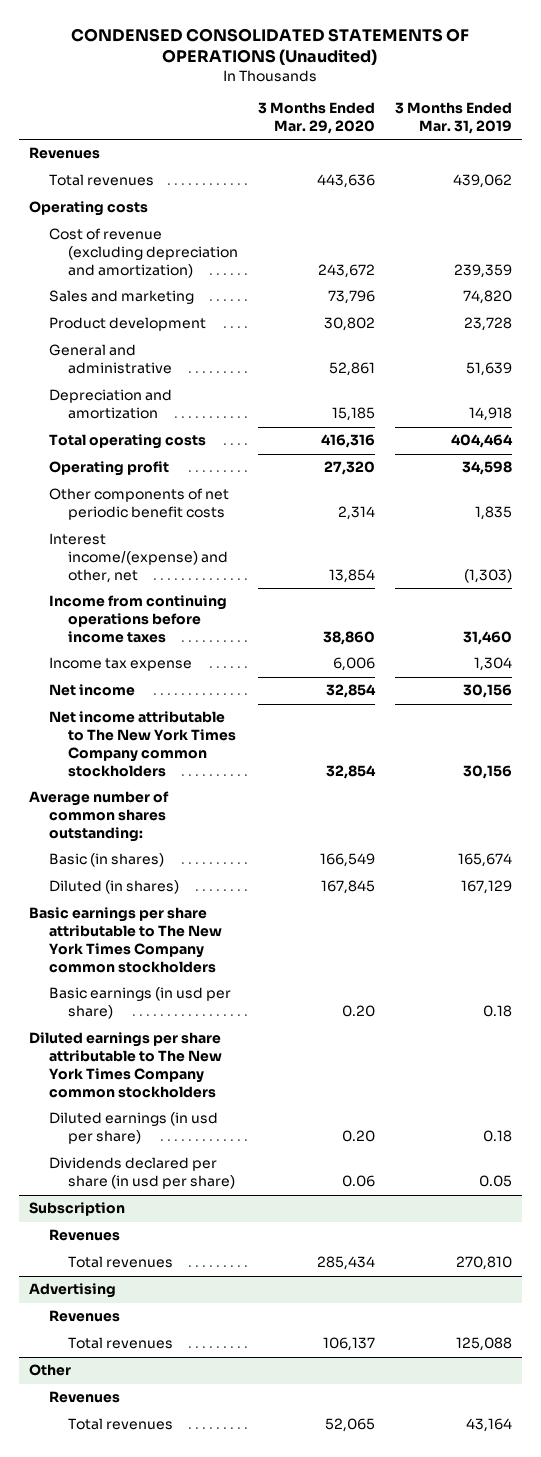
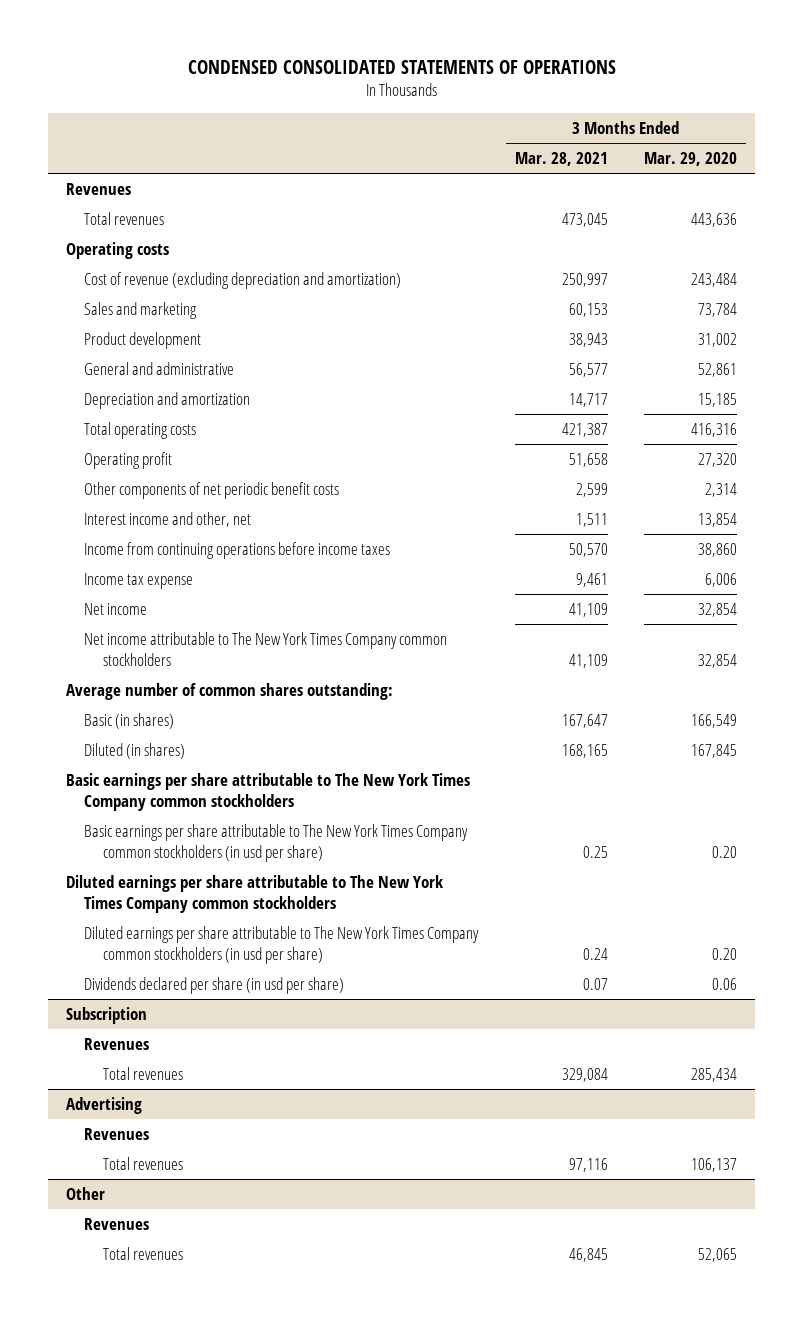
- CONDENSED CONSOLIDATED STATEMENTS OF OPERATIONS (Unaudited)
+ CONDENSED CONSOLIDATED STATEMENTS OF OPERATIONS
- | 3 Months Ended Mar. 29, 2020 | 3 Months Ended Mar. 31, 2019
+ | 3 Months Ended Mar. 28, 2021 | 3 Months Ended Mar. 29, 2020
- Cost of revenue (excluding depreciation and amortization) | 243,672 | 239,359
- Sales and marketing | 73,796 | 74,820
- Product development | 30,802 | 23,728
+ Cost of revenue (excluding depreciation and amortization) | 250,997 | 243,484
+ Sales and marketing | 60,153 | 73,784
+ Product development | 38,943 | 31,002
- Interest income/(expense) and other, net | 13,854 | (1,303)
+ Interest income and other, net | 1,511 | 13,854
- Basic earnings (in usd per share) | 0.20 | 0.18
+ Basic earnings per share attributable to The New York Times Company common stockholders (in usd per share) | 0.25 | 0.20
- Diluted earnings (in usd per share) | 0.20 | 0.18
+ Diluted earnings per share attributable to The New York Times Company common stockholders (in usd per share) | 0.24 | 0.20

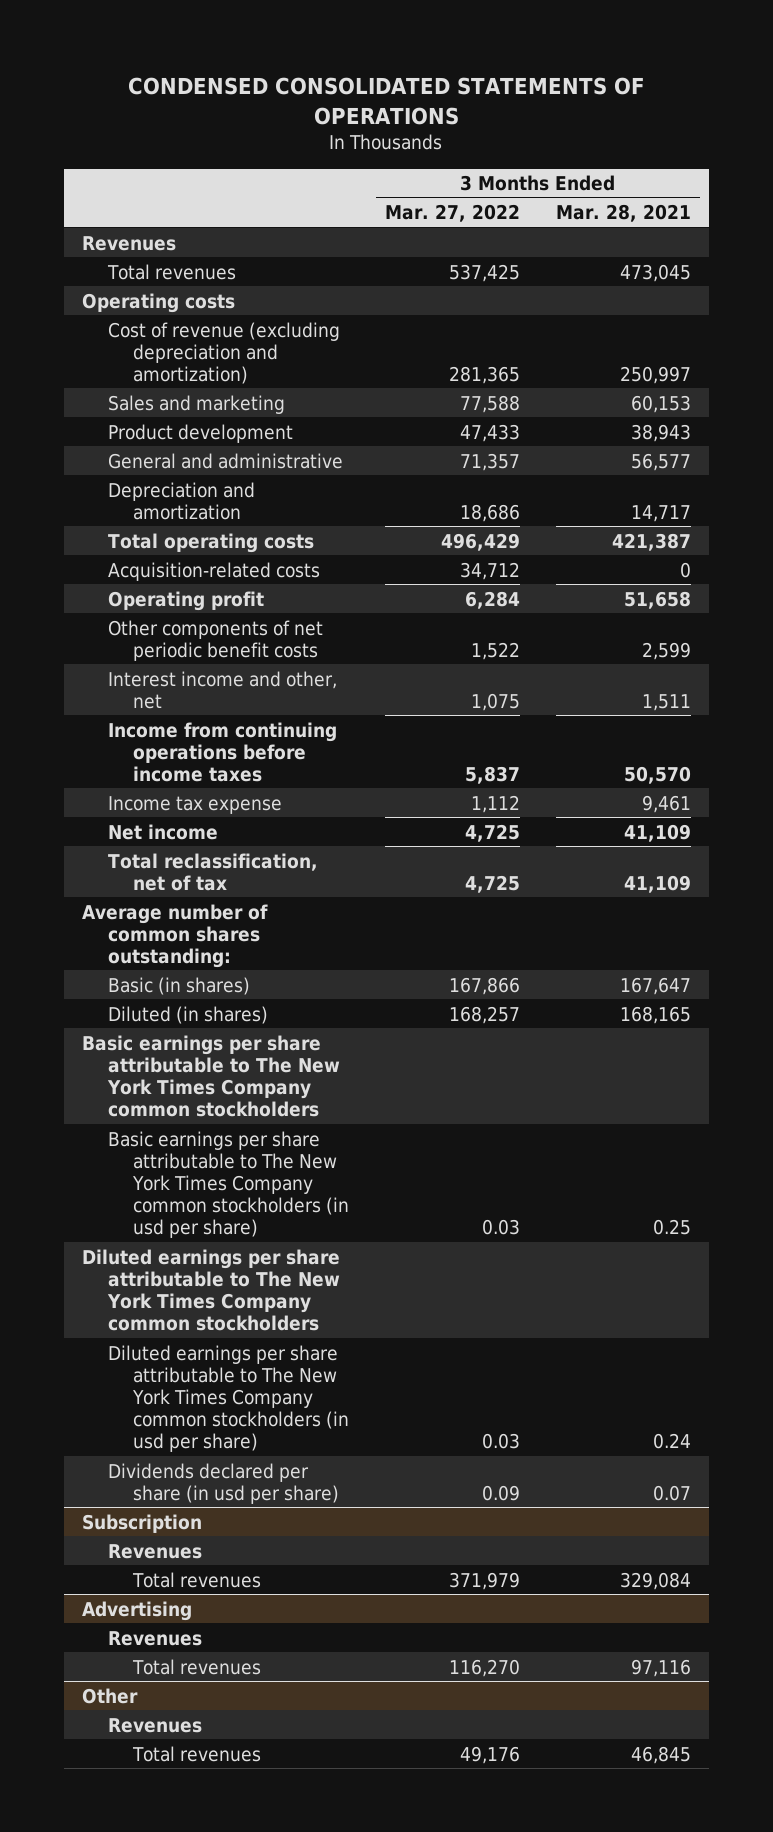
- | 3 Months Ended Mar. 28, 2021 | 3 Months Ended Mar. 29, 2020
+ | 3 Months Ended Mar. 27, 2022 | 3 Months Ended Mar. 28, 2021
+ Acquisition-related costs | 34,712 | 0
- Net income attributable to The New York Times Company common stockholders | 41,109 | 32,854
+ Total reclassification, net of tax | 4,725 | 41,109

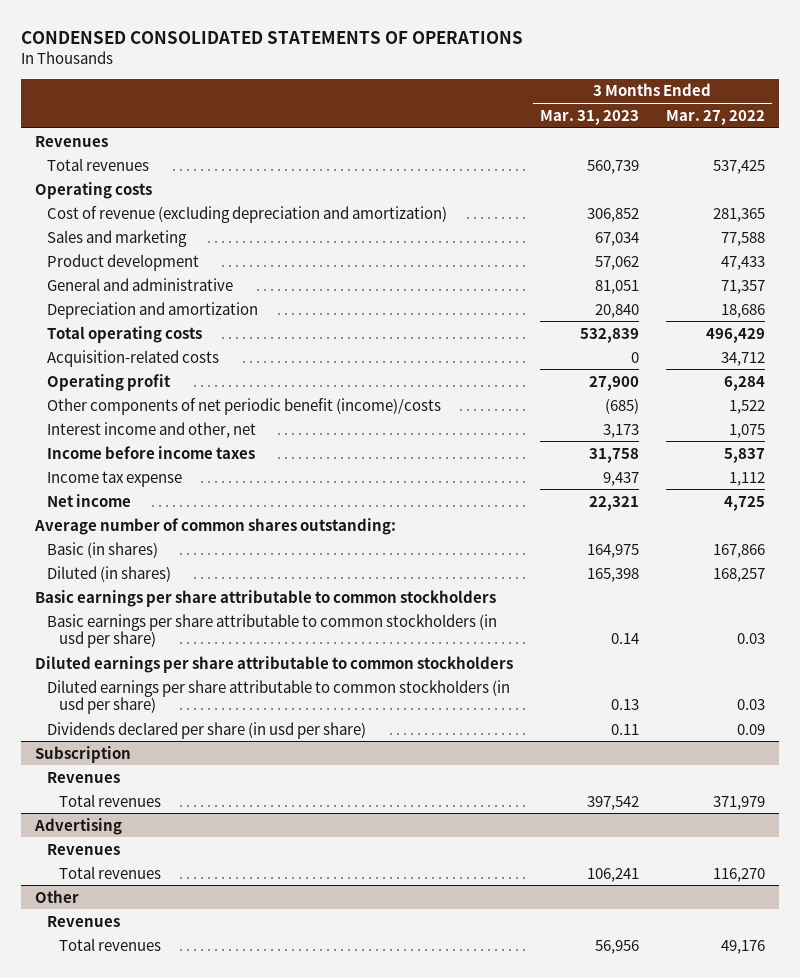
- | 3 Months Ended Mar. 27, 2022 | 3 Months Ended Mar. 28, 2021
+ | 3 Months Ended Mar. 31, 2023 | 3 Months Ended Mar. 27, 2022
- Other components of net periodic benefit costs | 1,522 | 2,599
+ Other components of net periodic benefit (income)/costs | (685) | 1,522
- Income from continuing operations before income taxes | 5,837 | 50,570
+ Income before income taxes | 31,758 | 5,837
- Total reclassification, net of tax | 4,725 | 41,109
- Basic earnings per share attributable to The New York Times Company common stockholders
- Basic earnings per share attributable to The New York Times Company common stockholders (in usd per share) | 0.03 | 0.25
- Diluted earnings per share attributable to The New York Times Company common stockholders
- Diluted earnings per share attributable to The New York Times Company common stockholders (in usd per share) | 0.03 | 0.24
+ Basic earnings per share attributable to common stockholders
+ Basic earnings per share attributable to common stockholders (in usd per share) | 0.14 | 0.03
+ Diluted earnings per share attributable to common stockholders
+ Diluted earnings per share attributable to common stockholders (in usd per share) | 0.13 | 0.03

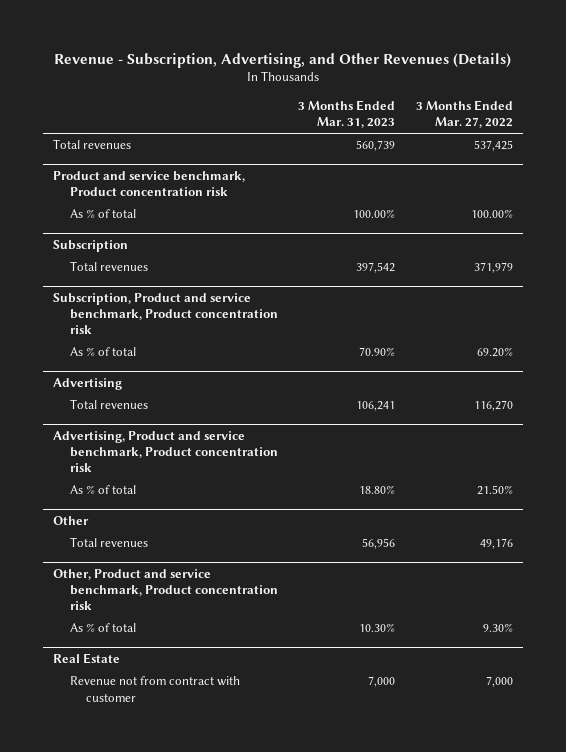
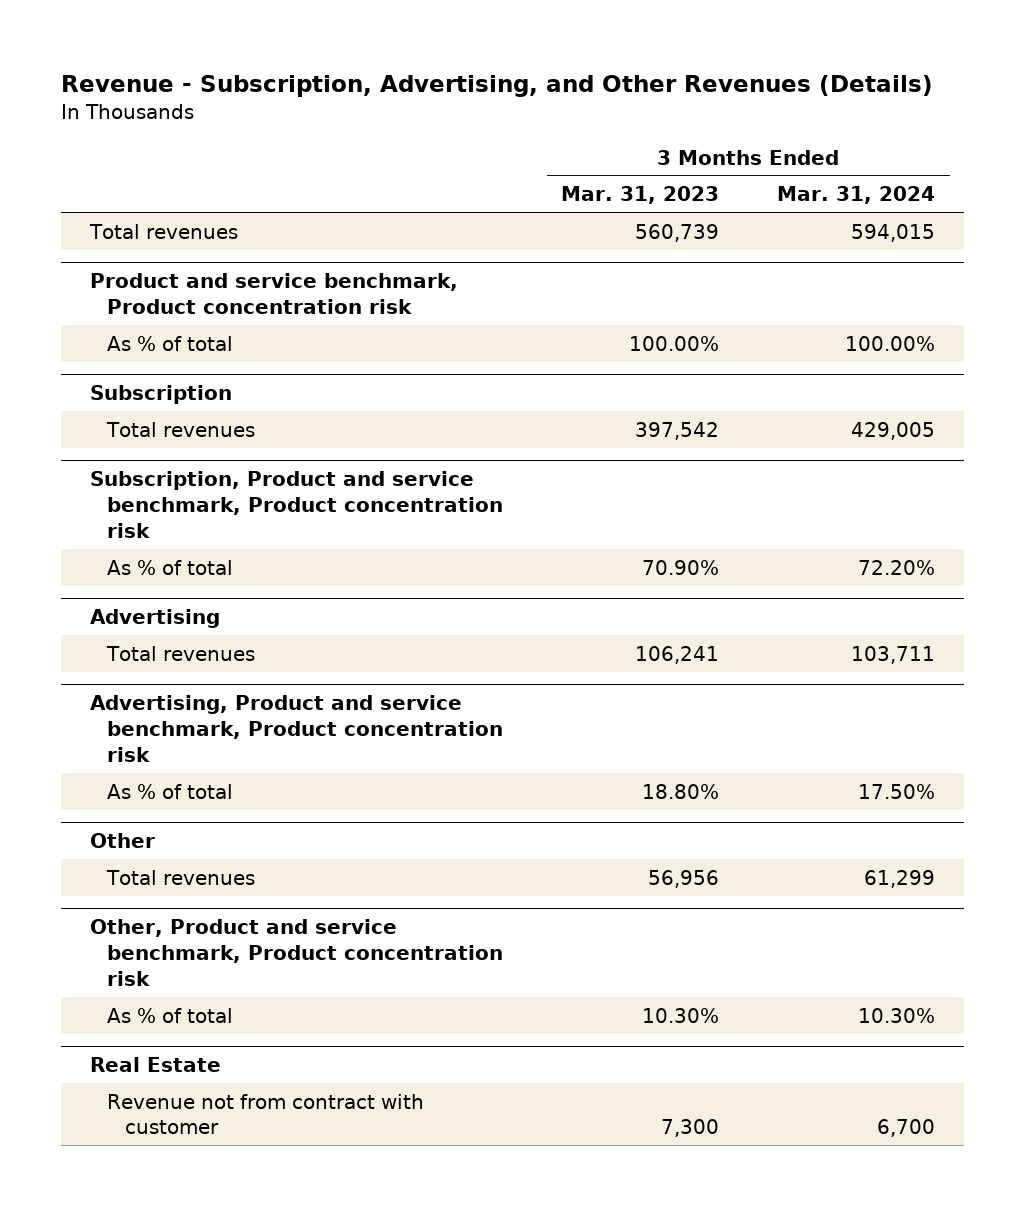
- | 3 Months Ended Mar. 31, 2023 | 3 Months Ended Mar. 27, 2022
+ | 3 Months Ended Mar. 31, 2023 | 3 Months Ended Mar. 31, 2024
@ Real Estate
- Revenue not from contract with customer | 7,000 | 7,000
+ Revenue not from contract with customer | 7,300 | 6,700

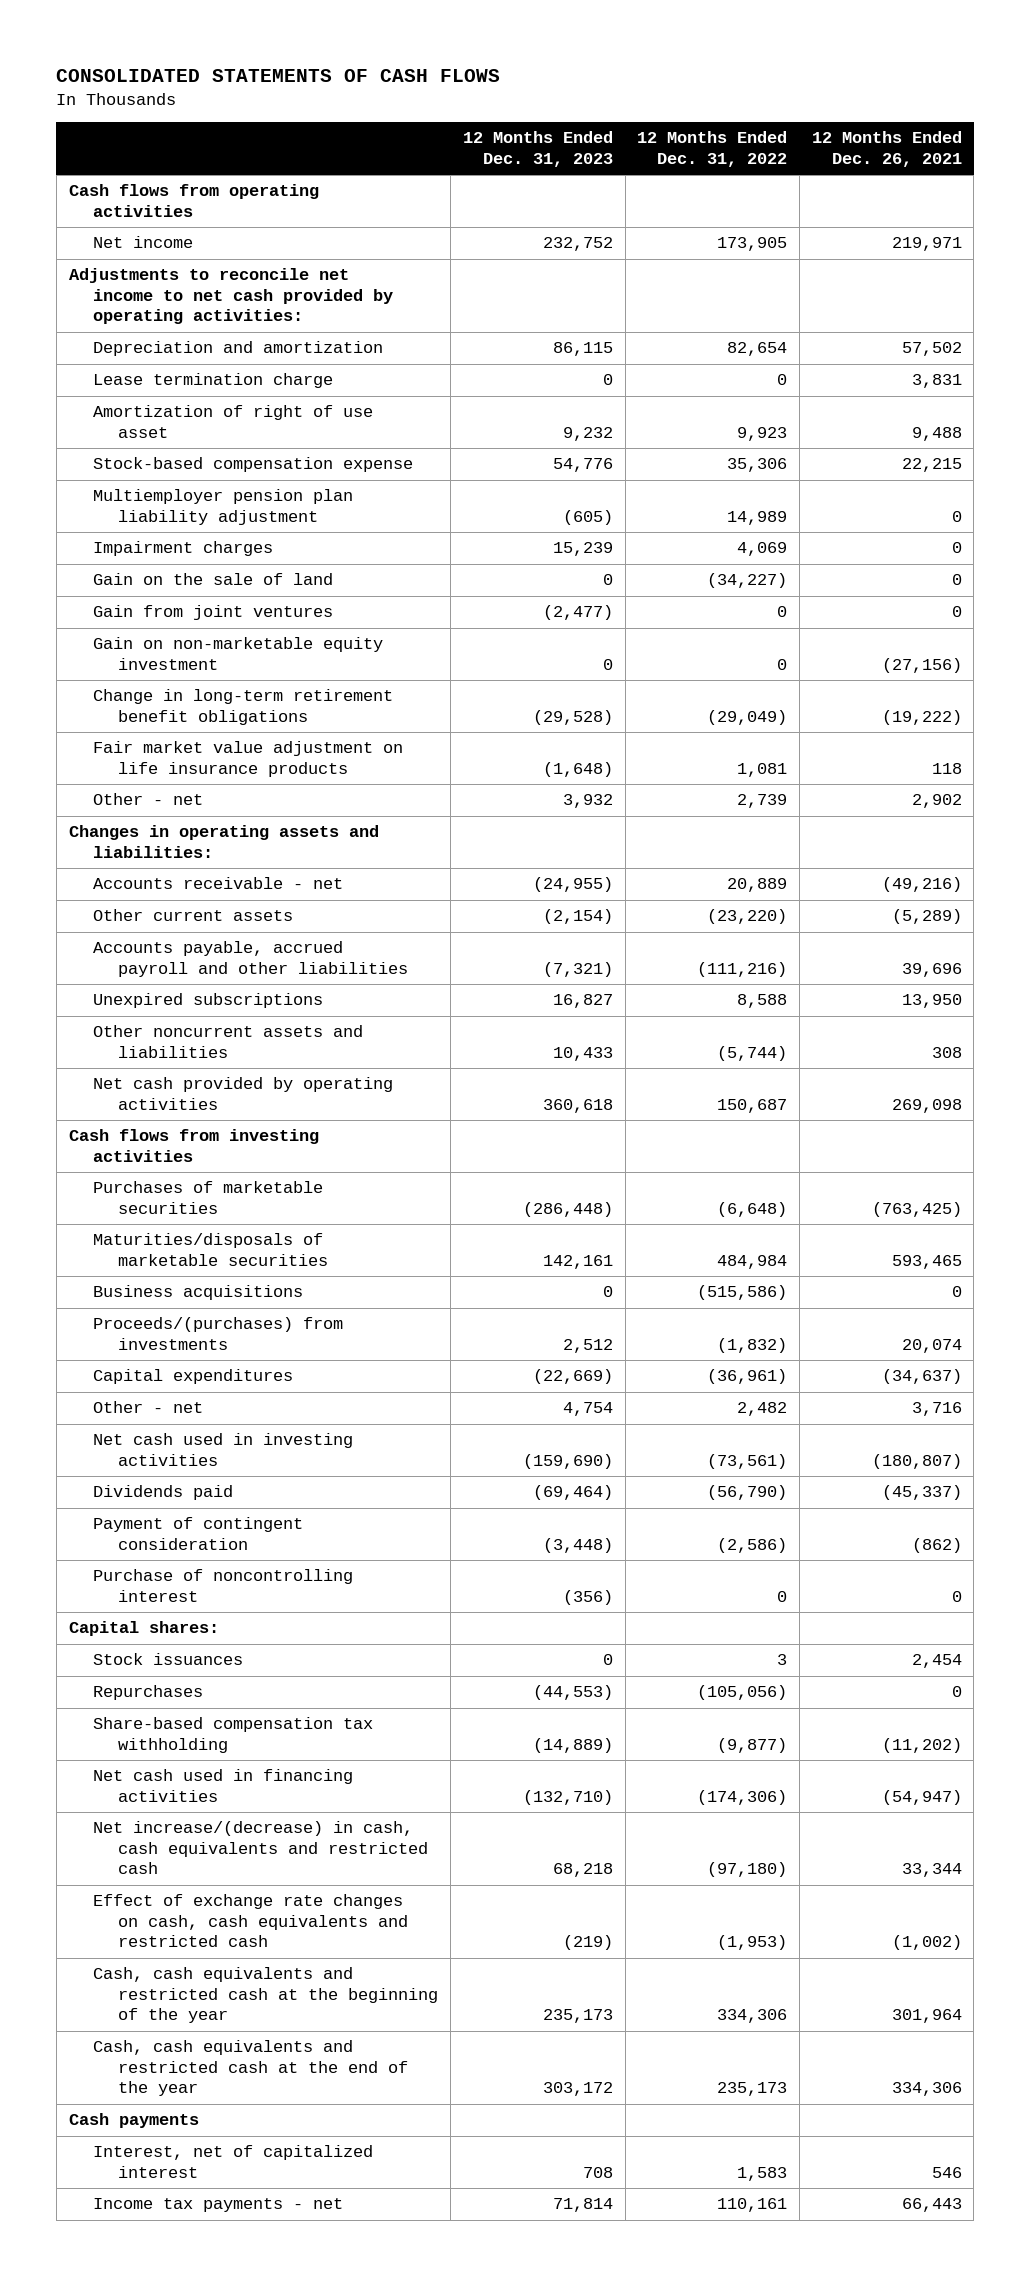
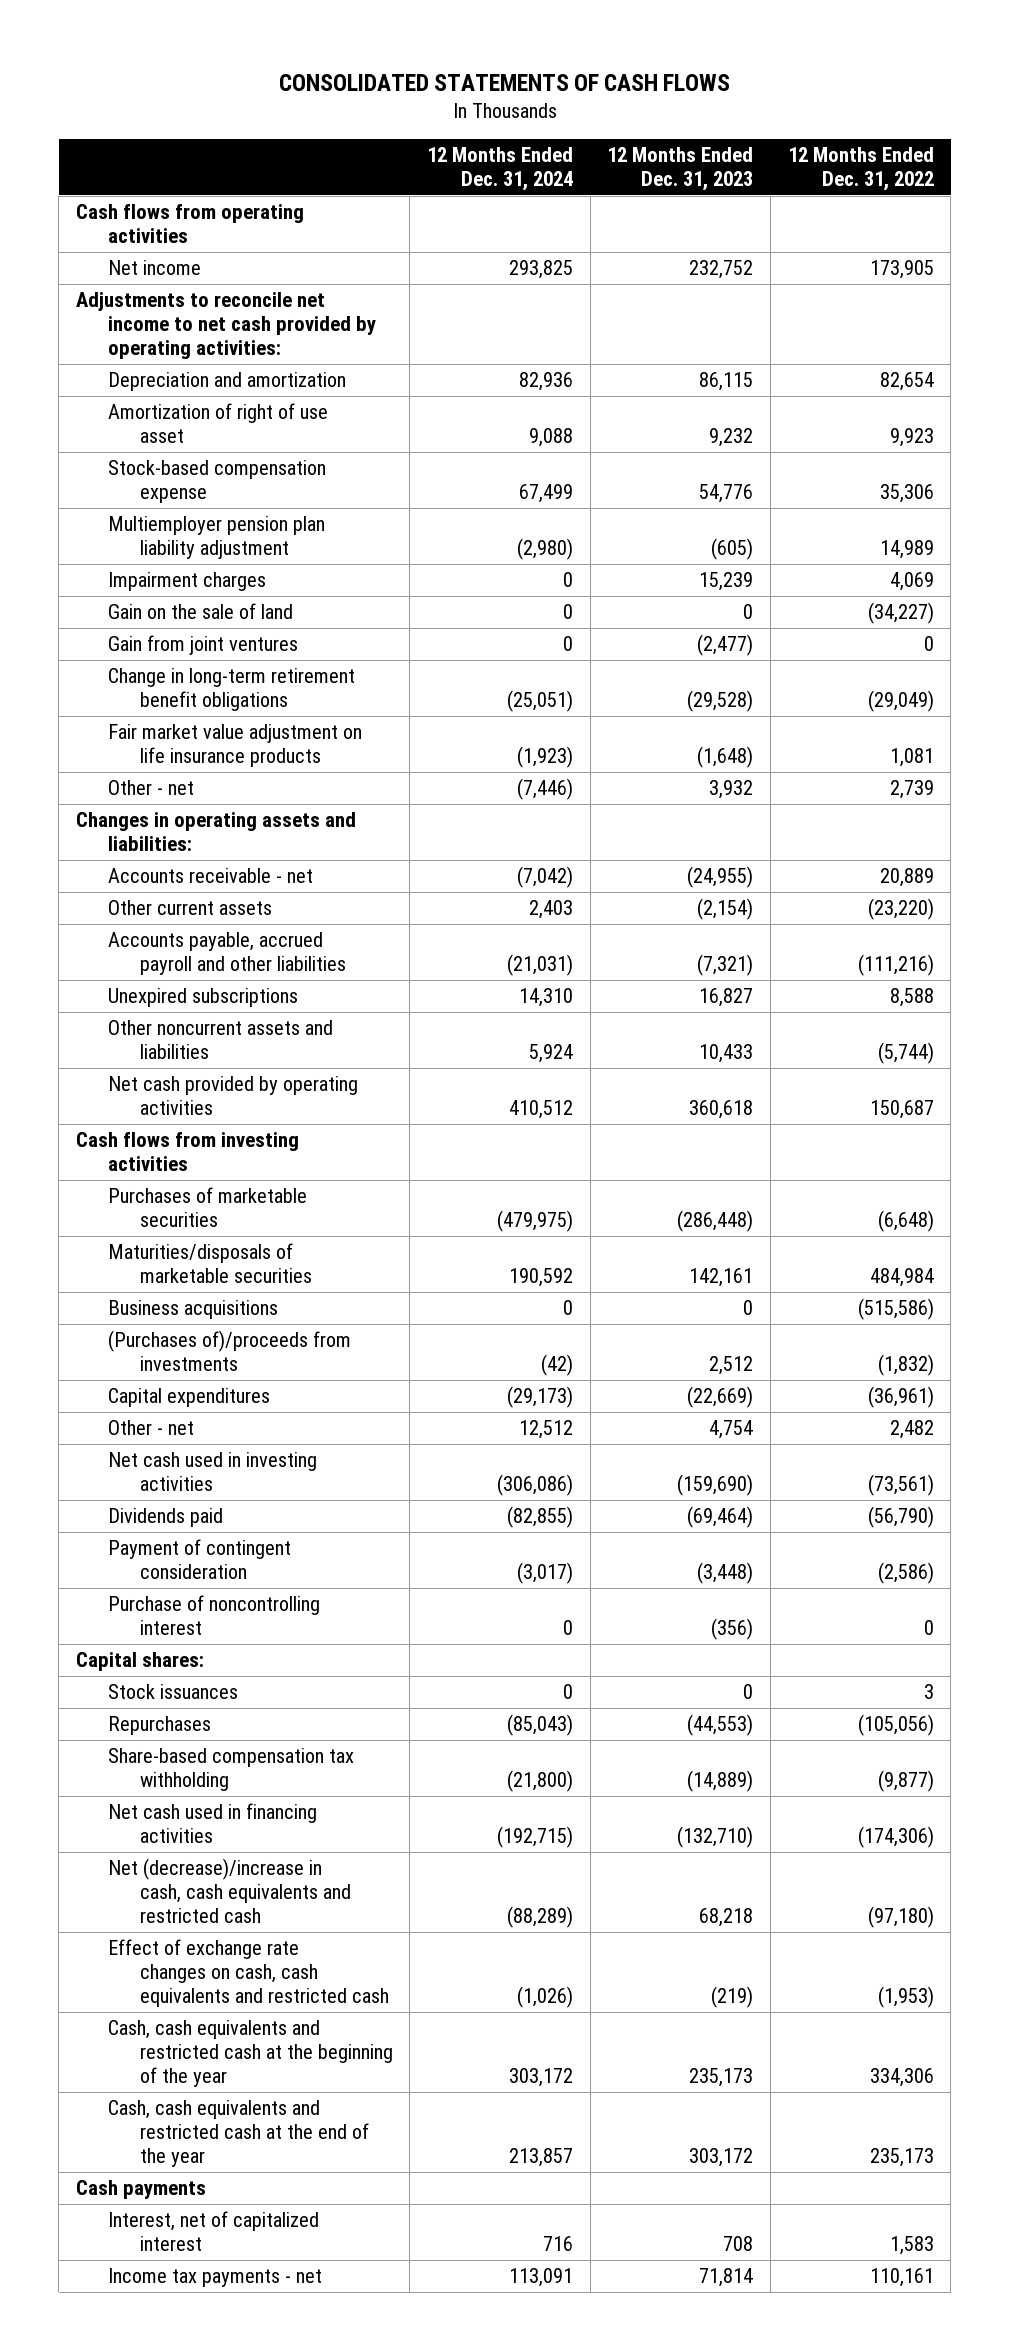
- | 12 Months Ended Dec. 31, 2023 | 12 Months Ended Dec. 31, 2022 | 12 Months Ended Dec. 26, 2021
+ | 12 Months Ended Dec. 31, 2024 | 12 Months Ended Dec. 31, 2023 | 12 Months Ended Dec. 31, 2022
- Lease termination charge | 0 | 0 | 3,831
- Gain on non-marketable equity investment | 0 | 0 | (27,156)
- Proceeds/(purchases) from investments | 2,512 | (1,832) | 20,074
+ (Purchases of)/proceeds from investments | (42) | 2,512 | (1,832)
- Net increase/(decrease) in cash, cash equivalents and restricted cash | 68,218 | (97,180) | 33,344
+ Net (decrease)/increase in cash, cash equivalents and restricted cash | (88,289) | 68,218 | (97,180)

